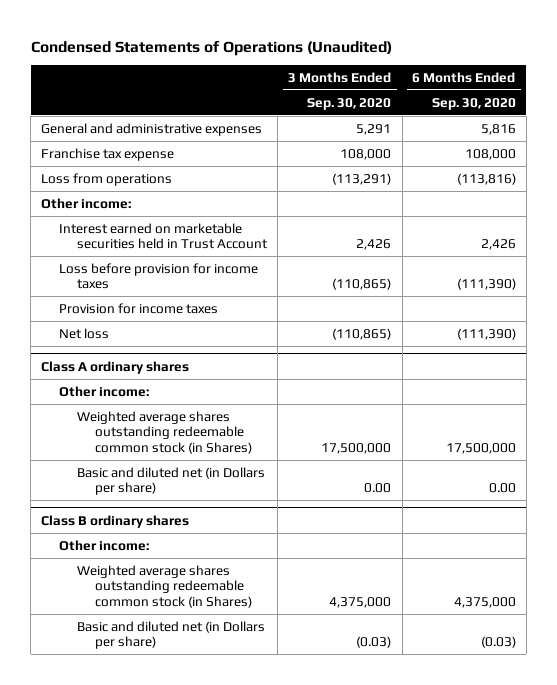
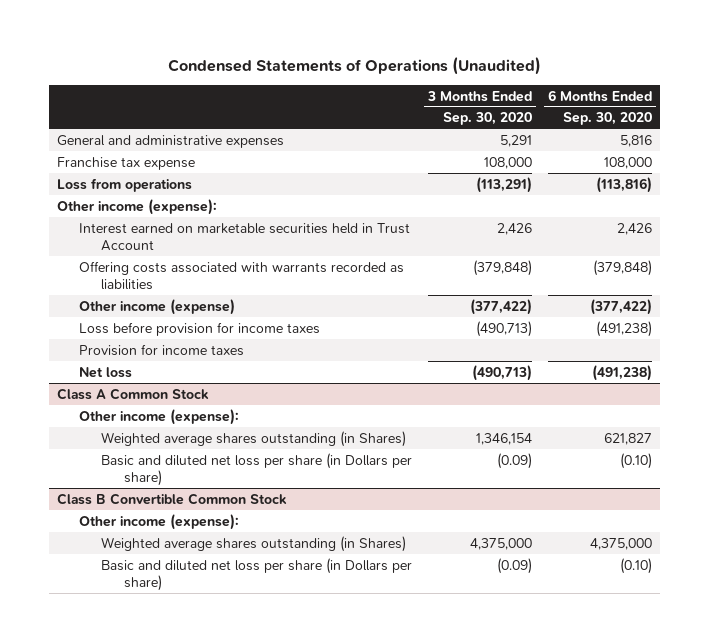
- Other income:
+ Other income (expense):
- Loss before provision for income taxes | (110,865) | (111,390)
+ Offering costs associated with warrants recorded as liabilities | (379,848) | (379,848)
+ Other income (expense) | (377,422) | (377,422)
+ Loss before provision for income taxes | (490,713) | (491,238)
- Net loss | (110,865) | (111,390)
- Class A ordinary shares
- Other income:
- Weighted average shares outstanding redeemable common stock (in Shares) | 17,500,000 | 17,500,000
- Basic and diluted net (in Dollars per share) | 0.00 | 0.00
- Class B ordinary shares
- Other income:
- Weighted average shares outstanding redeemable common stock (in Shares) | 4,375,000 | 4,375,000
- Basic and diluted net (in Dollars per share) | (0.03) | (0.03)
+ Net loss | (490,713) | (491,238)
+ Class A Common Stock
+ Other income (expense):
+ Weighted average shares outstanding (in Shares) | 1,346,154 | 621,827
+ Basic and diluted net loss per share (in Dollars per share) | (0.09) | (0.10)
+ Class B Convertible Common Stock
+ Other income (expense):
+ Weighted average shares outstanding (in Shares) | 4,375,000 | 4,375,000
+ Basic and diluted net loss per share (in Dollars per share) | (0.09) | (0.10)

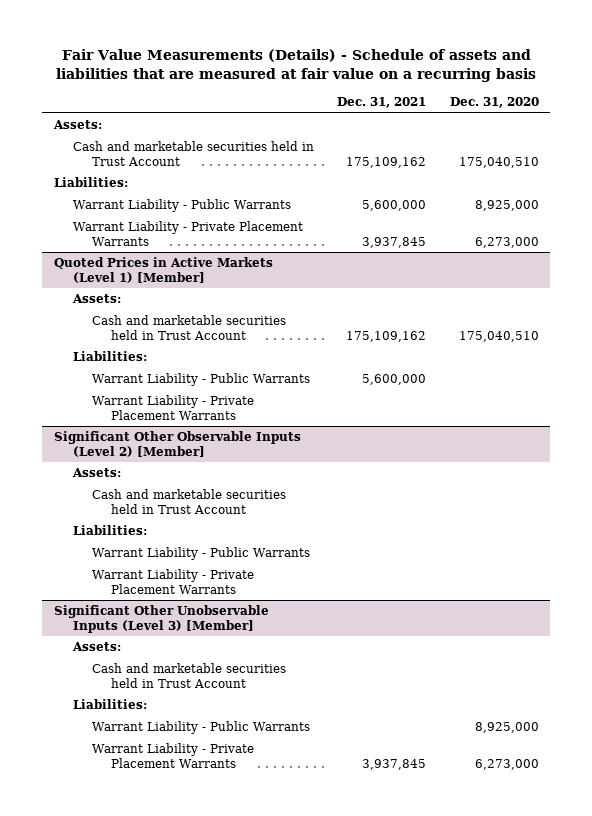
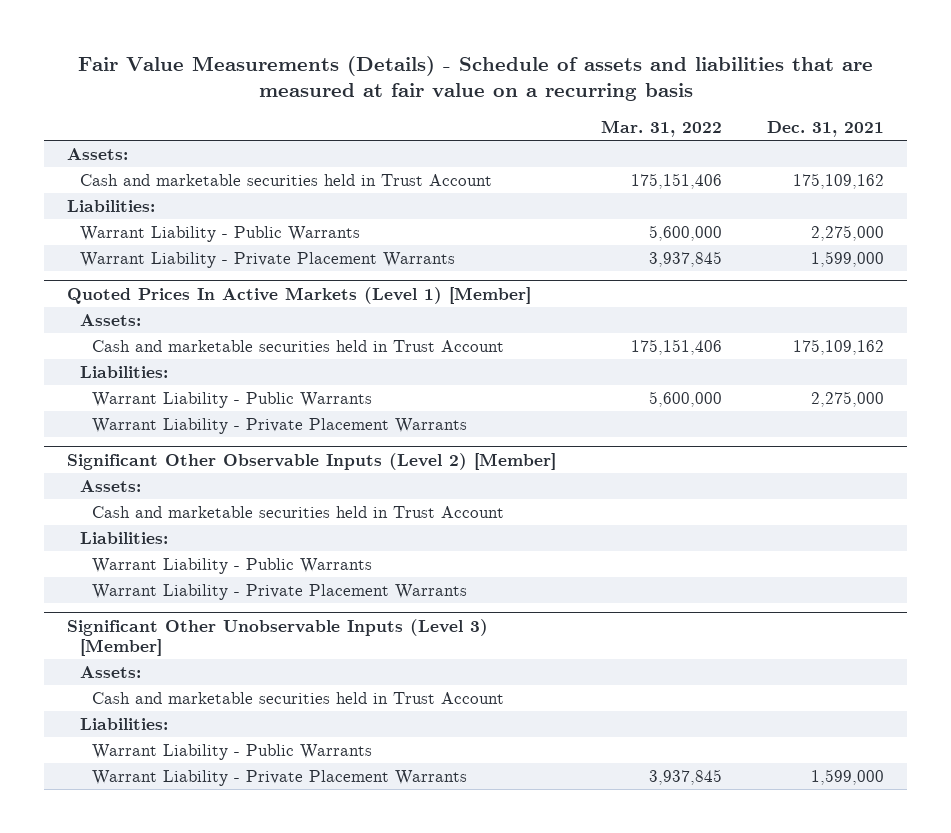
- | Dec. 31, 2021 | Dec. 31, 2020
+ | Mar. 31, 2022 | Dec. 31, 2021
- Warrant Liability - Public Warrants | 5,600,000 | 8,925,000
- Warrant Liability - Private Placement Warrants | 3,937,845 | 6,273,000
- Quoted Prices in Active Markets (Level 1) [Member]
+ Warrant Liability - Public Warrants | 5,600,000 | 2,275,000
+ Warrant Liability - Private Placement Warrants | 3,937,845 | 1,599,000
+ Quoted Prices In Active Markets (Level 1) [Member]
- Warrant Liability - Public Warrants | 5,600,000 |
+ Warrant Liability - Public Warrants | 5,600,000 | 2,275,000
@ Significant Other Unobservable Inputs (Level 3) [Member]
- Warrant Liability - Private Placement Warrants | 3,937,845 | 6,273,000
+ Warrant Liability - Private Placement Warrants | 3,937,845 | 1,599,000

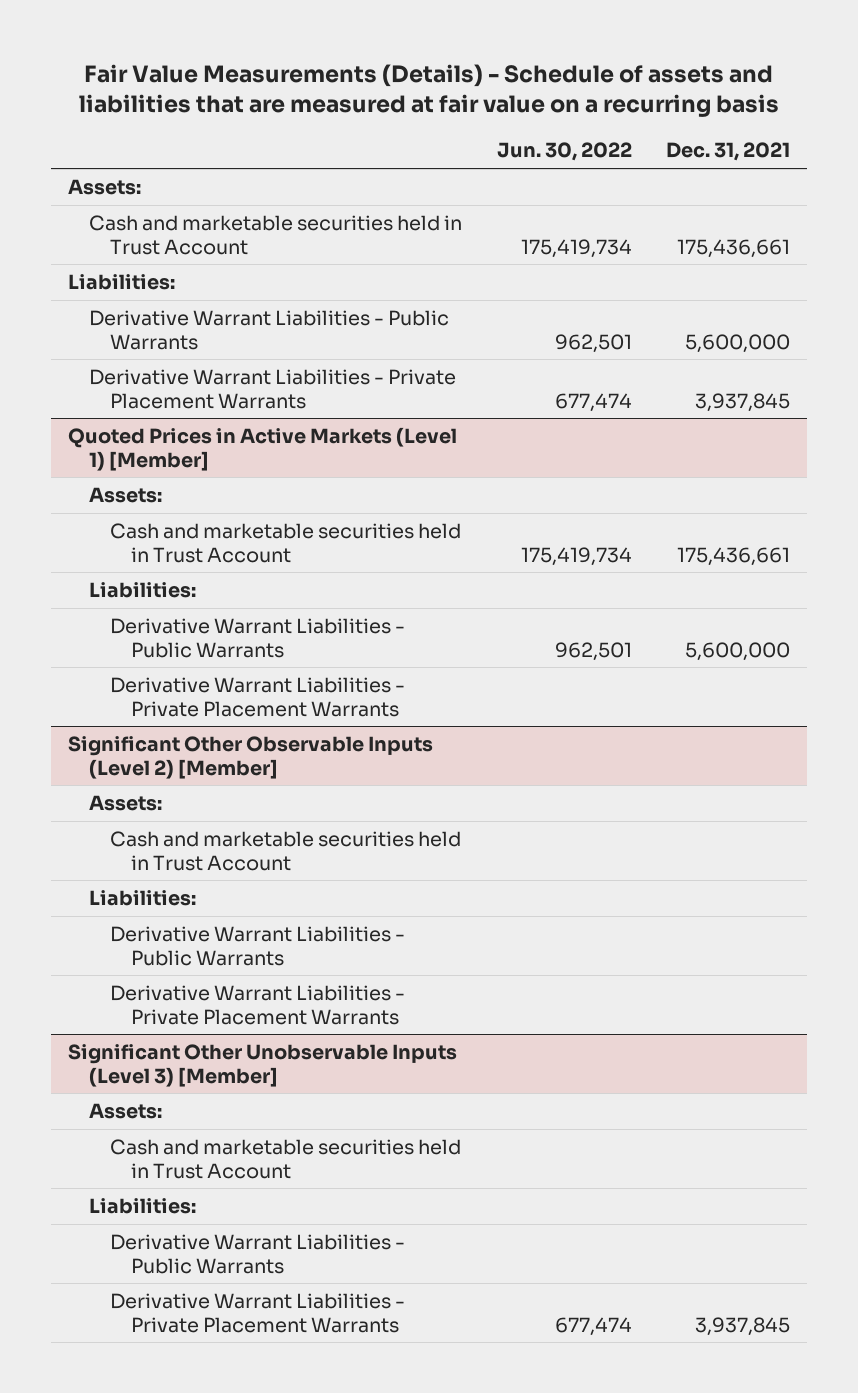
- | Mar. 31, 2022 | Dec. 31, 2021
+ | Jun. 30, 2022 | Dec. 31, 2021
- Cash and marketable securities held in Trust Account | 175,151,406 | 175,109,162
+ Cash and marketable securities held in Trust Account | 175,419,734 | 175,436,661
- Warrant Liability - Public Warrants | 5,600,000 | 2,275,000
- Warrant Liability - Private Placement Warrants | 3,937,845 | 1,599,000
- Quoted Prices In Active Markets (Level 1) [Member]
+ Derivative Warrant Liabilities - Public Warrants | 962,501 | 5,600,000
+ Derivative Warrant Liabilities - Private Placement Warrants | 677,474 | 3,937,845
+ Quoted Prices in Active Markets (Level 1) [Member]
- Cash and marketable securities held in Trust Account | 175,151,406 | 175,109,162
+ Cash and marketable securities held in Trust Account | 175,419,734 | 175,436,661
- Warrant Liability - Public Warrants | 5,600,000 | 2,275,000
- Warrant Liability - Private Placement Warrants
+ Derivative Warrant Liabilities - Public Warrants | 962,501 | 5,600,000
+ Derivative Warrant Liabilities - Private Placement Warrants
@ Significant Other Observable Inputs (Level 2) [Member]
- Warrant Liability - Public Warrants
- Warrant Liability - Private Placement Warrants
+ Derivative Warrant Liabilities - Public Warrants
+ Derivative Warrant Liabilities - Private Placement Warrants
@ Significant Other Unobservable Inputs (Level 3) [Member]
- Warrant Liability - Public Warrants
- Warrant Liability - Private Placement Warrants | 3,937,845 | 1,599,000
+ Derivative Warrant Liabilities - Public Warrants
+ Derivative Warrant Liabilities - Private Placement Warrants | 677,474 | 3,937,845

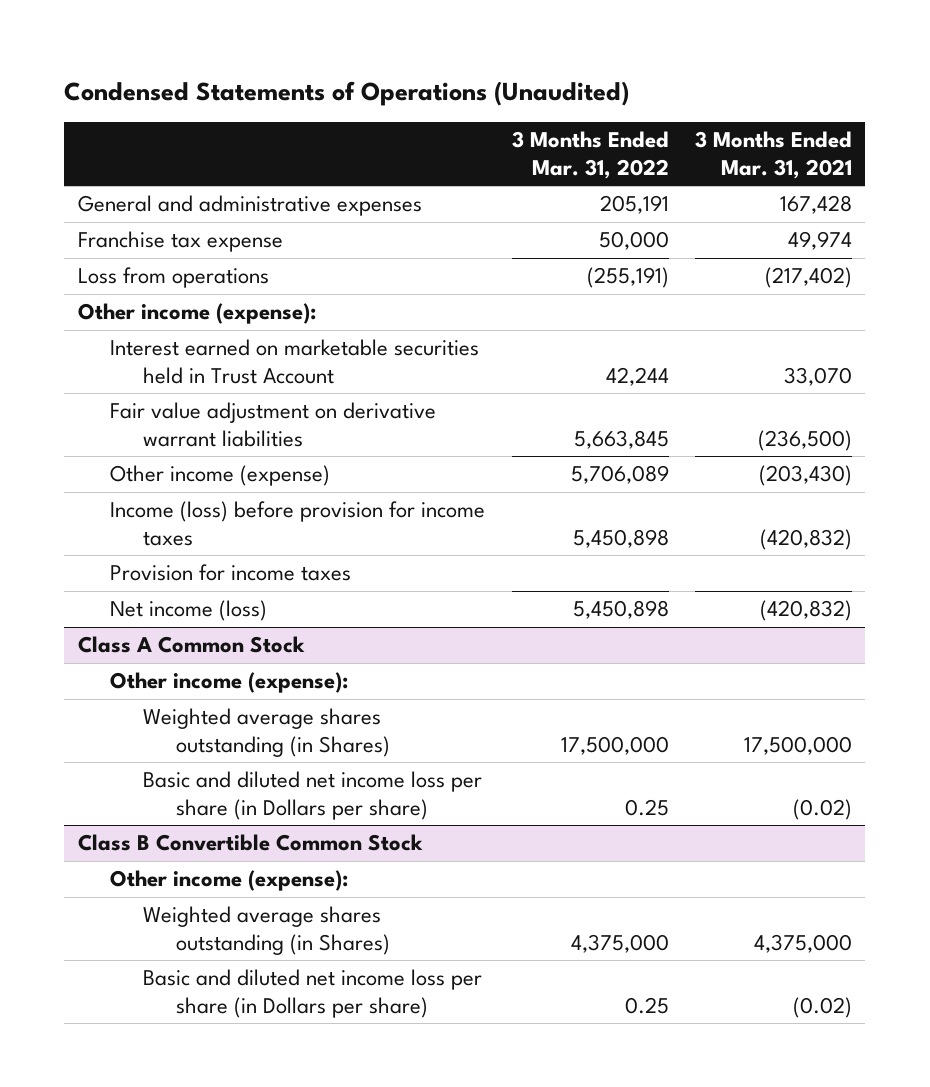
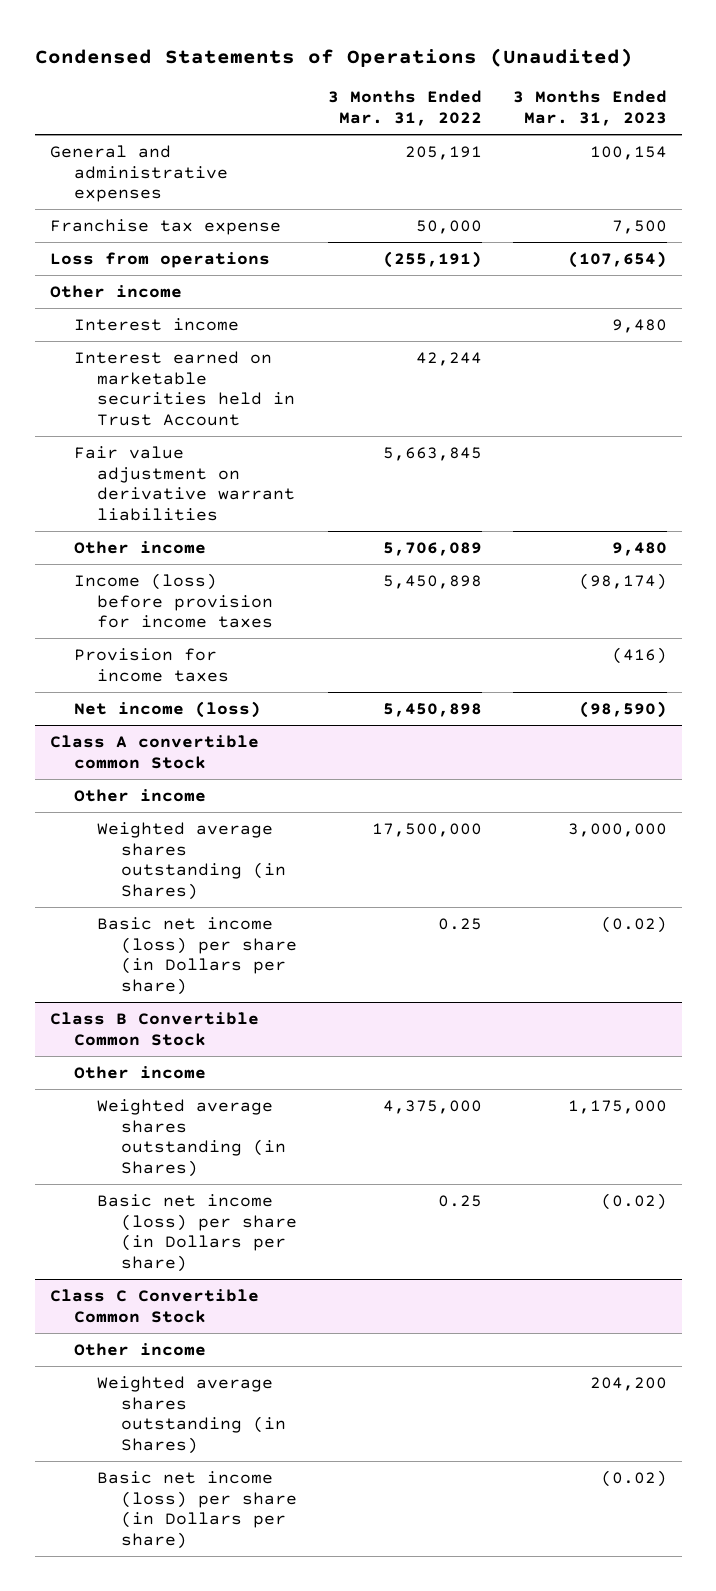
- | 3 Months Ended Mar. 31, 2022 | 3 Months Ended Mar. 31, 2021
+ | 3 Months Ended Mar. 31, 2022 | 3 Months Ended Mar. 31, 2023
- Other income (expense):
+ Other income
+ Interest income | | 9,480
- Other income (expense) | 5,706,089 | (203,430)
+ Other income | 5,706,089 | 9,480
- Class A Common Stock
- Other income (expense):
+ Class A convertible common Stock
+ Other income
- Basic and diluted net income loss per share (in Dollars per share) | 0.25 | (0.02)
+ Basic net income (loss) per share (in Dollars per share) | 0.25 | (0.02)
@ Class B Convertible Common Stock
- Other income (expense):
+ Other income
- Basic and diluted net income loss per share (in Dollars per share) | 0.25 | (0.02)
+ Basic net income (loss) per share (in Dollars per share) | 0.25 | (0.02)
+ Class C Convertible Common Stock
+ Other income
+ Weighted average shares outstanding (in Shares) | | 204,200
+ Basic net income (loss) per share (in Dollars per share) | | (0.02)

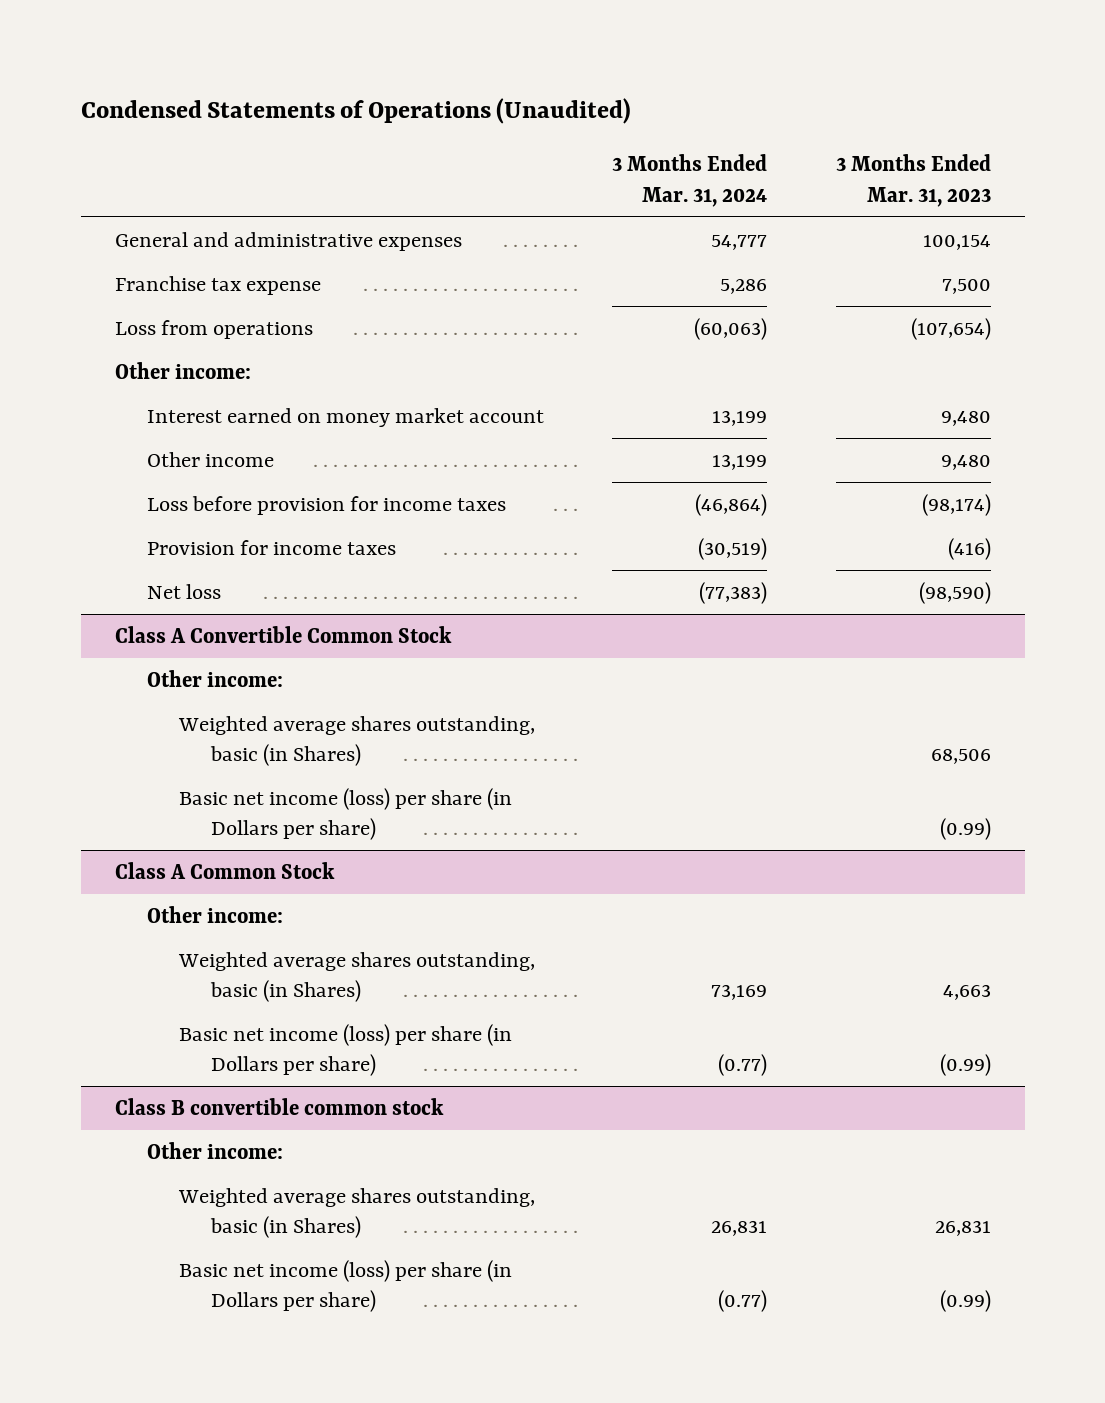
- | 3 Months Ended Mar. 31, 2022 | 3 Months Ended Mar. 31, 2023
+ | 3 Months Ended Mar. 31, 2024 | 3 Months Ended Mar. 31, 2023
- Other income
- Interest income | | 9,480
- Interest earned on marketable securities held in Trust Account | 42,244 |
- Fair value adjustment on derivative warrant liabilities | 5,663,845 |
+ Other income:
+ Interest earned on money market account | 13,199 | 9,480
- Income (loss) before provision for income taxes | 5,450,898 | (98,174)
+ Loss before provision for income taxes | (46,864) | (98,174)
- Net income (loss) | 5,450,898 | (98,590)
- Class A convertible common Stock
- Other income
- Weighted average shares outstanding (in Shares) | 17,500,000 | 3,000,000
- Basic net income (loss) per share (in Dollars per share) | 0.25 | (0.02)
- Class B Convertible Common Stock
- Other income
- Weighted average shares outstanding (in Shares) | 4,375,000 | 1,175,000
- Basic net income (loss) per share (in Dollars per share) | 0.25 | (0.02)
- Class C Convertible Common Stock
- Other income
- Weighted average shares outstanding (in Shares) | | 204,200
- Basic net income (loss) per share (in Dollars per share) | | (0.02)
+ Net loss | (77,383) | (98,590)
+ Class A Convertible Common Stock
+ Other income:
+ Weighted average shares outstanding, basic (in Shares) | | 68,506
+ Basic net income (loss) per share (in Dollars per share) | | (0.99)
+ Class A Common Stock
+ Other income:
+ Weighted average shares outstanding, basic (in Shares) | 73,169 | 4,663
+ Basic net income (loss) per share (in Dollars per share) | (0.77) | (0.99)
+ Class B convertible common stock
+ Other income:
+ Weighted average shares outstanding, basic (in Shares) | 26,831 | 26,831
+ Basic net income (loss) per share (in Dollars per share) | (0.77) | (0.99)

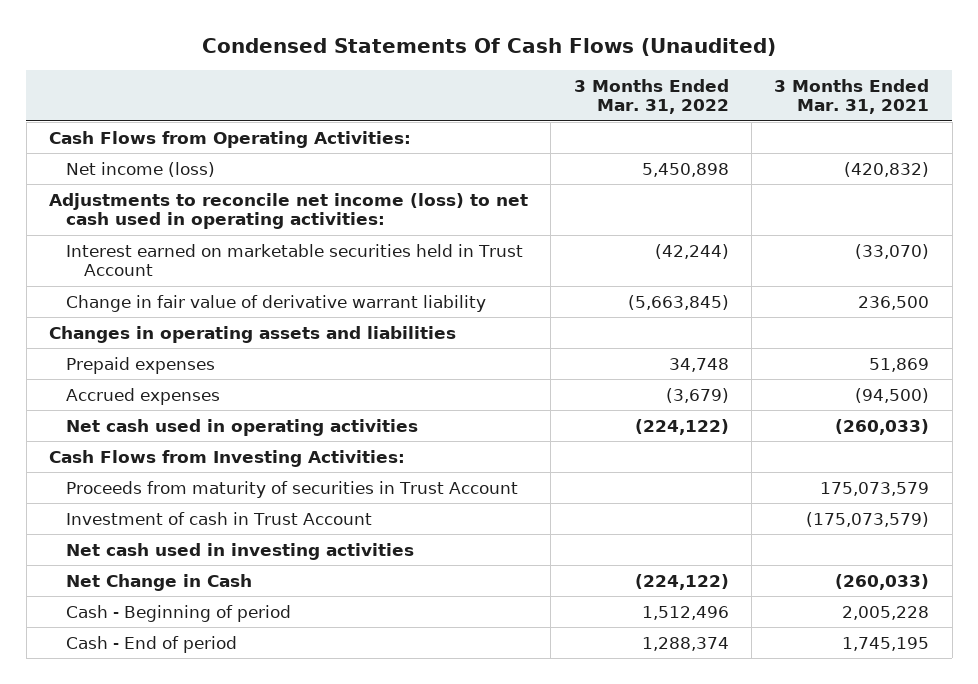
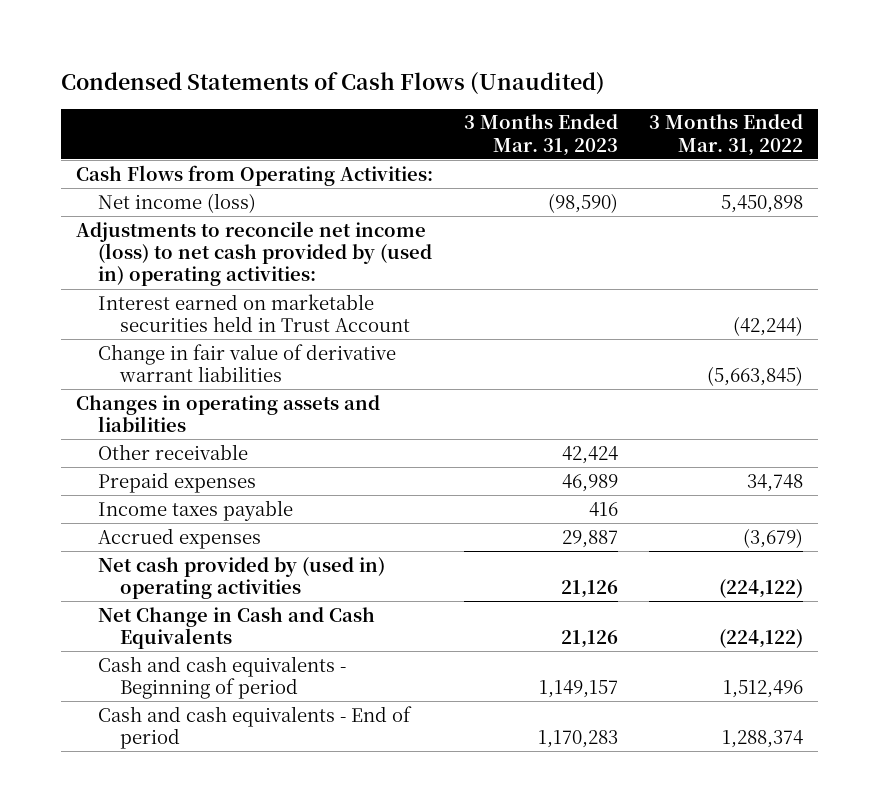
- Condensed Statements Of Cash Flows (Unaudited)
+ Condensed Statements of Cash Flows (Unaudited)
- | 3 Months Ended Mar. 31, 2022 | 3 Months Ended Mar. 31, 2021
+ | 3 Months Ended Mar. 31, 2023 | 3 Months Ended Mar. 31, 2022
- Adjustments to reconcile net income (loss) to net cash used in operating activities:
+ Adjustments to reconcile net income (loss) to net cash provided by (used in) operating activities:
- Change in fair value of derivative warrant liability | (5,663,845) | 236,500
+ Change in fair value of derivative warrant liabilities | | (5,663,845)
+ Other receivable | 42,424 |
+ Income taxes payable | 416 |
- Net cash used in operating activities | (224,122) | (260,033)
- Cash Flows from Investing Activities:
- Proceeds from maturity of securities in Trust Account | | 175,073,579
- Investment of cash in Trust Account | | (175,073,579)
- Net cash used in investing activities
- Net Change in Cash | (224,122) | (260,033)
- Cash - Beginning of period | 1,512,496 | 2,005,228
- Cash - End of period | 1,288,374 | 1,745,195
+ Net cash provided by (used in) operating activities | 21,126 | (224,122)
+ Net Change in Cash and Cash Equivalents | 21,126 | (224,122)
+ Cash and cash equivalents - Beginning of period | 1,149,157 | 1,512,496
+ Cash and cash equivalents - End of period | 1,170,283 | 1,288,374

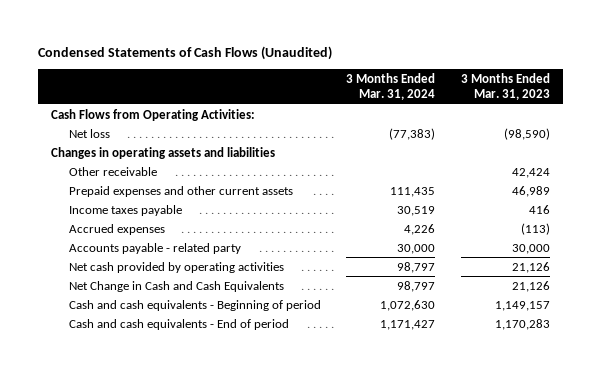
- | 3 Months Ended Mar. 31, 2023 | 3 Months Ended Mar. 31, 2022
+ | 3 Months Ended Mar. 31, 2024 | 3 Months Ended Mar. 31, 2023
- Net income (loss) | (98,590) | 5,450,898
- Adjustments to reconcile net income (loss) to net cash provided by (used in) operating activities:
- Interest earned on marketable securities held in Trust Account | | (42,244)
- Change in fair value of derivative warrant liabilities | | (5,663,845)
+ Net loss | (77,383) | (98,590)
- Prepaid expenses | 46,989 | 34,748
+ Prepaid expenses and other current assets | 111,435 | 46,989
- Accrued expenses | 29,887 | (3,679)
- Net cash provided by (used in) operating activities | 21,126 | (224,122)
+ Accrued expenses | 4,226 | (113)
+ Accounts payable - related party | 30,000 | 30,000
+ Net cash provided by operating activities | 98,797 | 21,126

